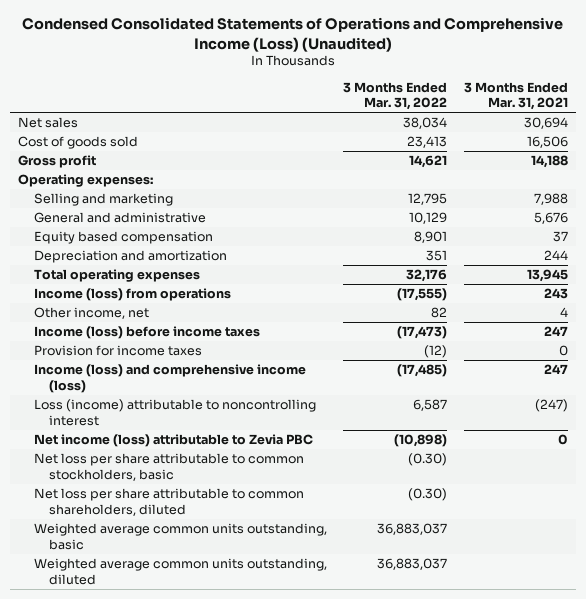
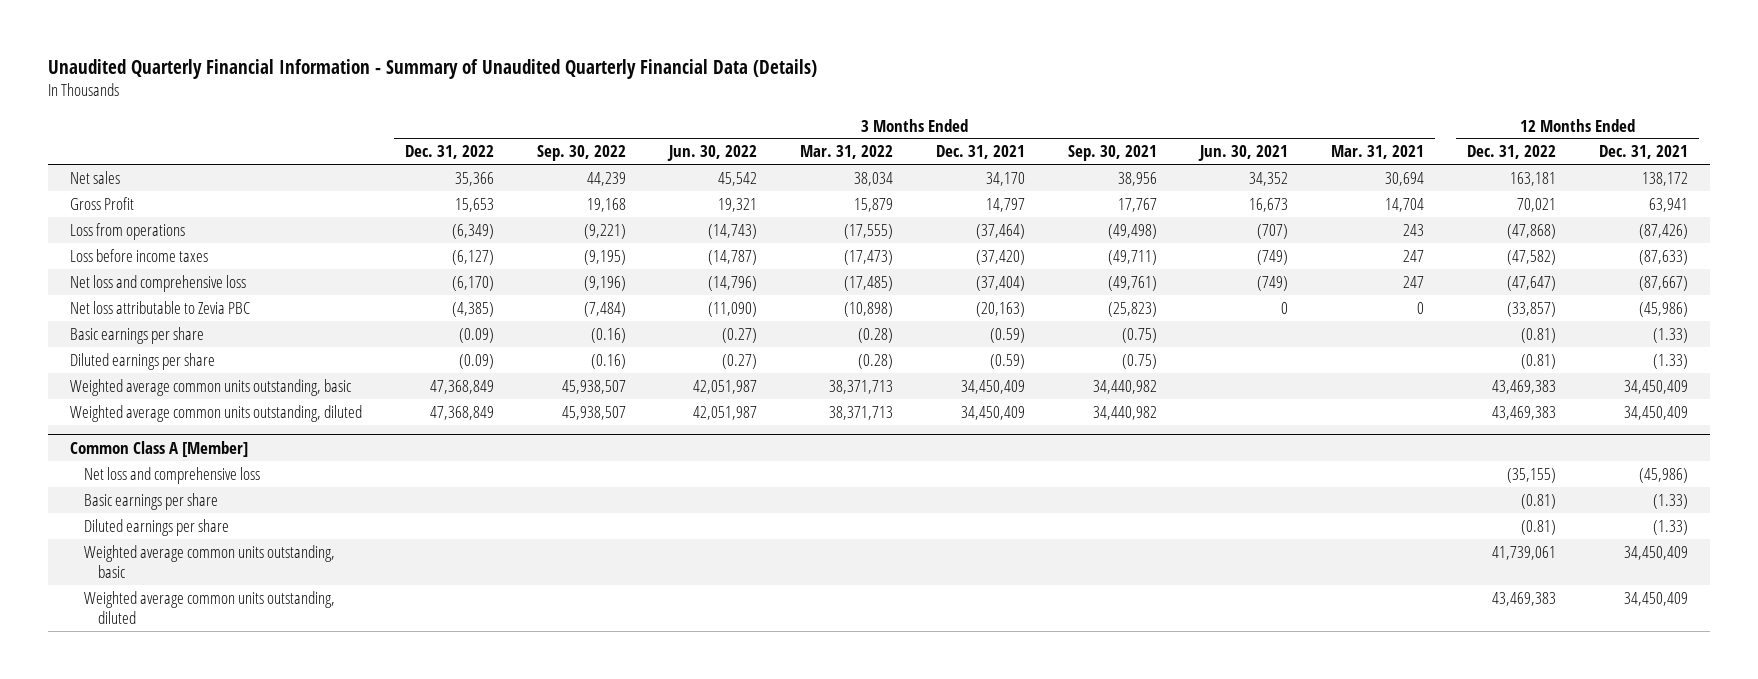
- Condensed Consolidated Statements of Operations and Comprehensive Income (Loss) (Unaudited)
+ Unaudited Quarterly Financial Information - Summary of Unaudited Quarterly Financial Data (Details)
- | 3 Months Ended Mar. 31, 2022 | 3 Months Ended Mar. 31, 2021
+ | 3 Months Ended Dec. 31, 2022 | 3 Months Ended Sep. 30, 2022 | 3 Months Ended Jun. 30, 2022 | 3 Months Ended Mar. 31, 2022 | 3 Months Ended Dec. 31, 2021 | 3 Months Ended Sep. 30, 2021 | 3 Months Ended Jun. 30, 2021 | 3 Months Ended Mar. 31, 2021 | 12 Months Ended Dec. 31, 2022 | 12 Months Ended Dec. 31, 2021
- Cost of goods sold | 23,413 | 16,506
- Gross profit | 14,621 | 14,188
- Operating expenses:
- Selling and marketing | 12,795 | 7,988
- General and administrative | 10,129 | 5,676
- Equity based compensation | 8,901 | 37
- Depreciation and amortization | 351 | 244
- Total operating expenses | 32,176 | 13,945
- Income (loss) from operations | (17,555) | 243
- Other income, net | 82 | 4
- Income (loss) before income taxes | (17,473) | 247
- Provision for income taxes | (12) | 0
- Income (loss) and comprehensive income (loss) | (17,485) | 247
- Loss (income) attributable to noncontrolling interest | 6,587 | (247)
- Net income (loss) attributable to Zevia PBC | (10,898) | 0
- Net loss per share attributable to common stockholders, basic | (0.30) |
- Net loss per share attributable to common shareholders, diluted | (0.30) |
- Weighted average common units outstanding, basic | 36,883,037 |
- Weighted average common units outstanding, diluted | 36,883,037 |
+ Gross Profit | 15,653 | 19,168 | 19,321 | 15,879 | 14,797 | 17,767 | 16,673 | 14,704 | 70,021 | 63,941
+ Loss from operations | (6,349) | (9,221) | (14,743) | (17,555) | (37,464) | (49,498) | (707) | 243 | (47,868) | (87,426)
+ Loss before income taxes | (6,127) | (9,195) | (14,787) | (17,473) | (37,420) | (49,711) | (749) | 247 | (47,582) | (87,633)
+ Net loss and comprehensive loss | (6,170) | (9,196) | (14,796) | (17,485) | (37,404) | (49,761) | (749) | 247 | (47,647) | (87,667)
+ Net loss attributable to Zevia PBC | (4,385) | (7,484) | (11,090) | (10,898) | (20,163) | (25,823) | 0 | 0 | (33,857) | (45,986)
+ Basic earnings per share | (0.09) | (0.16) | (0.27) | (0.28) | (0.59) | (0.75) | | | (0.81) | (1.33)
+ Diluted earnings per share | (0.09) | (0.16) | (0.27) | (0.28) | (0.59) | (0.75) | | | (0.81) | (1.33)
+ Weighted average common units outstanding, basic | 47,368,849 | 45,938,507 | 42,051,987 | 38,371,713 | 34,450,409 | 34,440,982 | | | 43,469,383 | 34,450,409
+ Weighted average common units outstanding, diluted | 47,368,849 | 45,938,507 | 42,051,987 | 38,371,713 | 34,450,409 | 34,440,982 | | | 43,469,383 | 34,450,409
+ Common Class A [Member]
+ Net loss and comprehensive loss | | | | | | | | | (35,155) | (45,986)
+ Basic earnings per share | | | | | | | | | (0.81) | (1.33)
+ Diluted earnings per share | | | | | | | | | (0.81) | (1.33)
+ Weighted average common units outstanding, basic | | | | | | | | | 41,739,061 | 34,450,409
+ Weighted average common units outstanding, diluted | | | | | | | | | 43,469,383 | 34,450,409

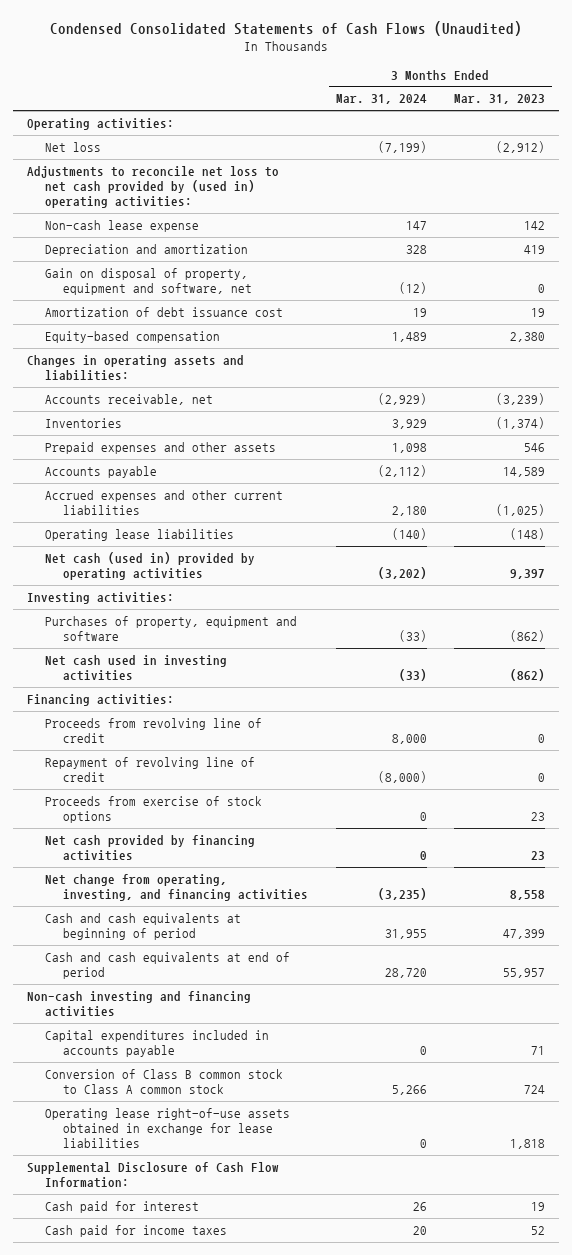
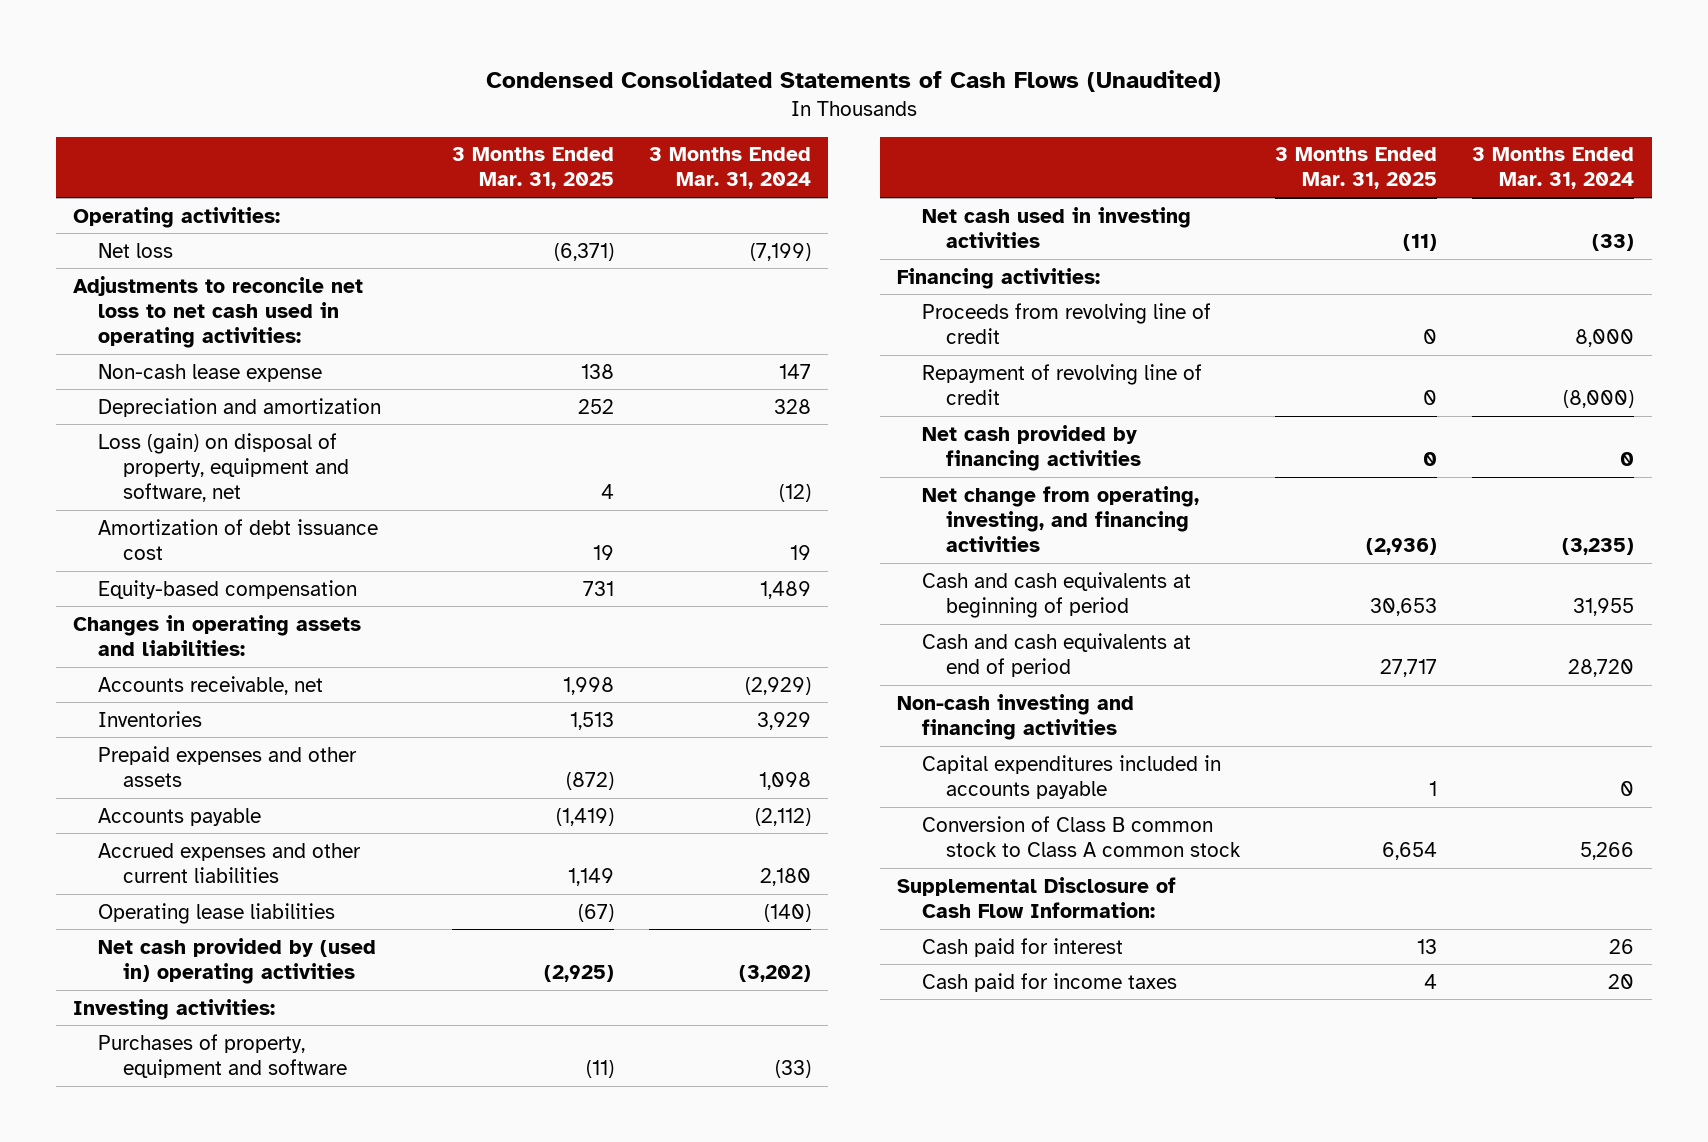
- | 3 Months Ended Mar. 31, 2024 | 3 Months Ended Mar. 31, 2023
+ | 3 Months Ended Mar. 31, 2025 | 3 Months Ended Mar. 31, 2024
- Adjustments to reconcile net loss to net cash provided by (used in) operating activities:
+ Adjustments to reconcile net loss to net cash used in operating activities:
- Gain on disposal of property, equipment and software, net | (12) | 0
+ Loss (gain) on disposal of property, equipment and software, net | 4 | (12)
- Net cash (used in) provided by operating activities | (3,202) | 9,397
+ Net cash provided by (used in) operating activities | (2,925) | (3,202)
- Proceeds from exercise of stock options | 0 | 23
- Operating lease right-of-use assets obtained in exchange for lease liabilities | 0 | 1,818

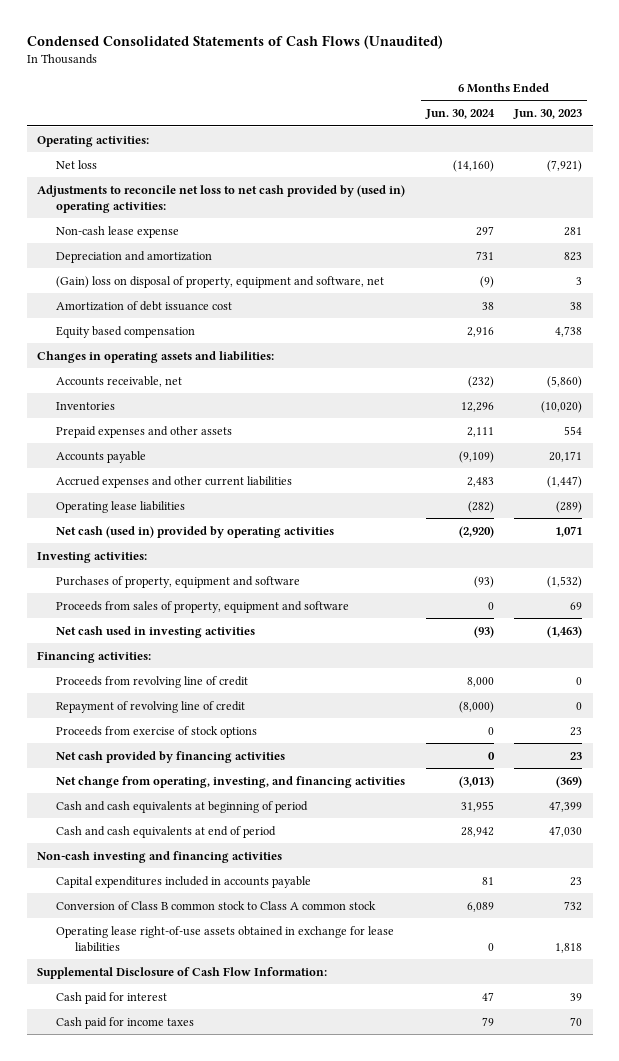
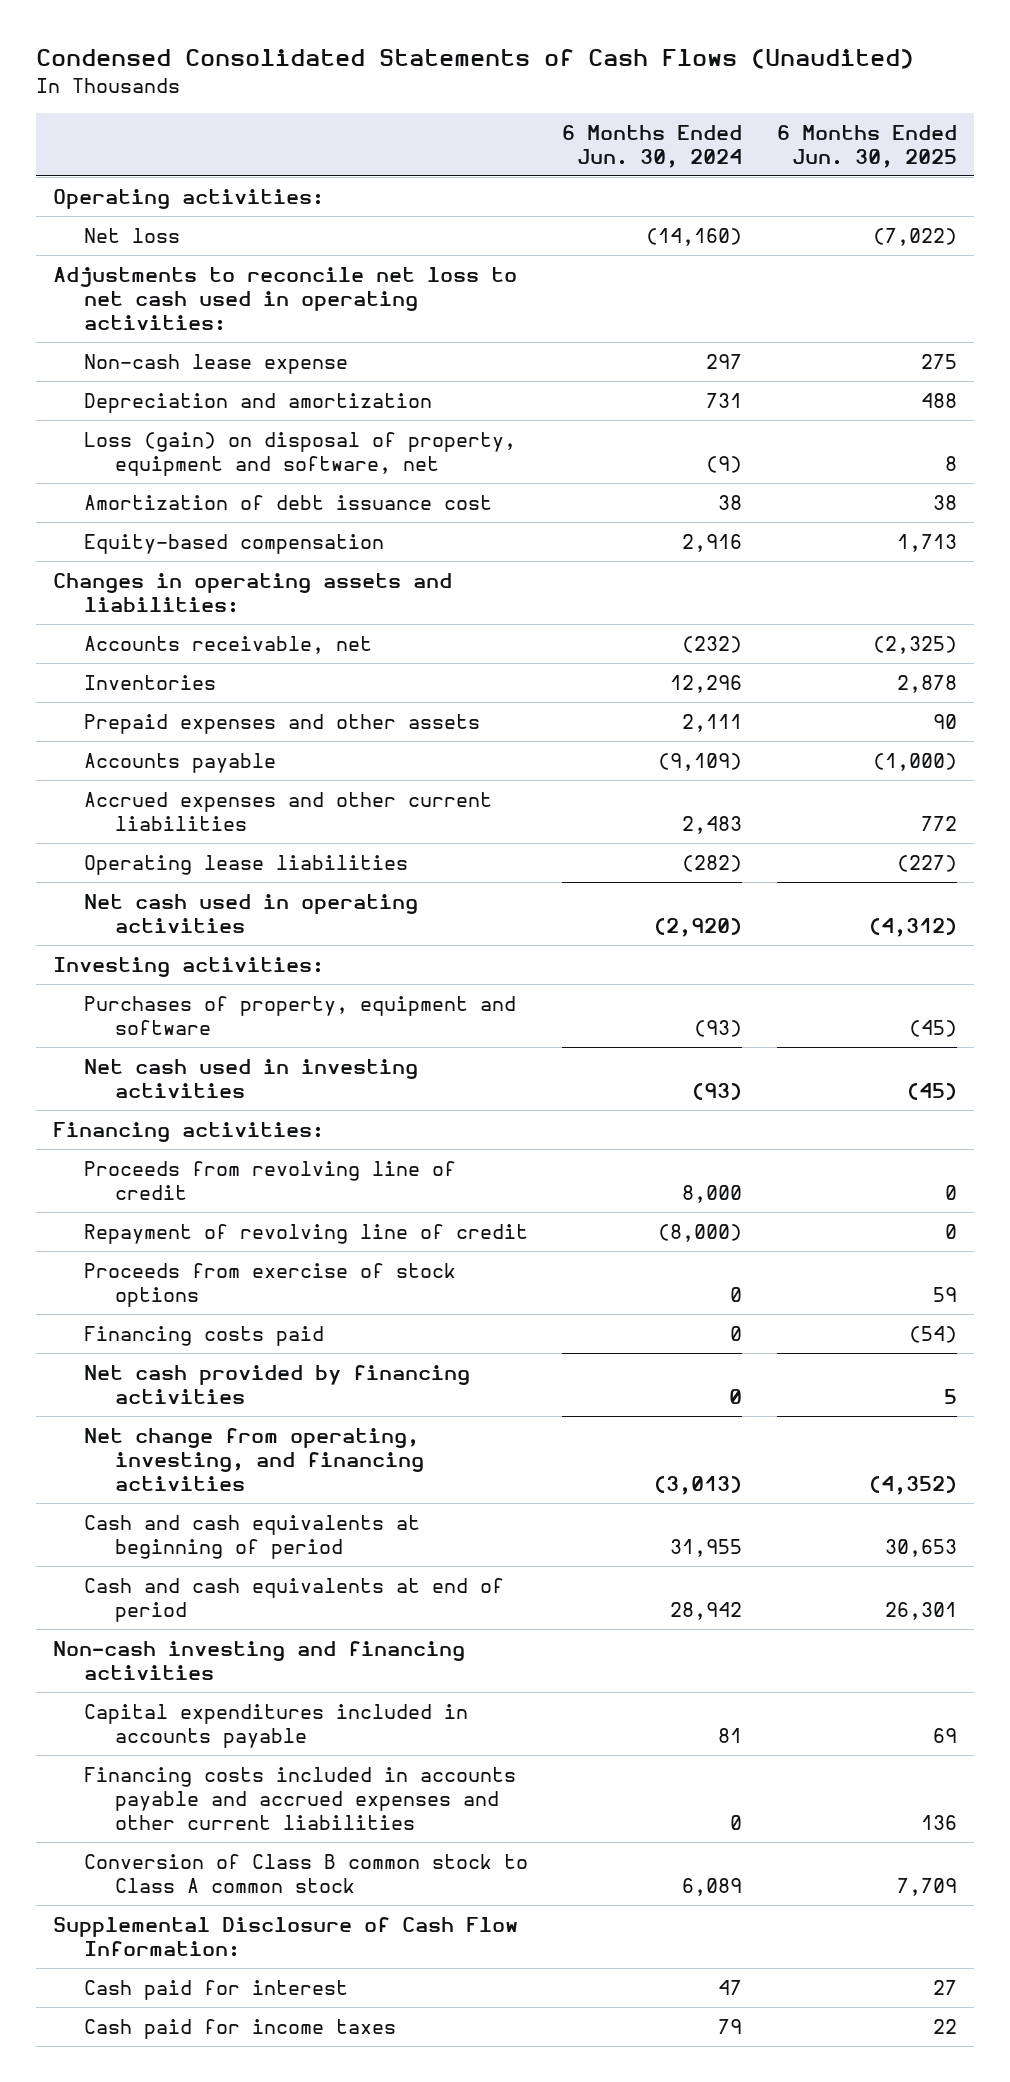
- | 6 Months Ended Jun. 30, 2024 | 6 Months Ended Jun. 30, 2023
+ | 6 Months Ended Jun. 30, 2024 | 6 Months Ended Jun. 30, 2025
- Adjustments to reconcile net loss to net cash provided by (used in) operating activities:
+ Adjustments to reconcile net loss to net cash used in operating activities:
- (Gain) loss on disposal of property, equipment and software, net | (9) | 3
+ Loss (gain) on disposal of property, equipment and software, net | (9) | 8
- Equity based compensation | 2,916 | 4,738
+ Equity-based compensation | 2,916 | 1,713
- Net cash (used in) provided by operating activities | (2,920) | 1,071
+ Net cash used in operating activities | (2,920) | (4,312)
- Proceeds from sales of property, equipment and software | 0 | 69
+ Financing costs paid | 0 | (54)
+ Financing costs included in accounts payable and accrued expenses and other current liabilities | 0 | 136
- Operating lease right-of-use assets obtained in exchange for lease liabilities | 0 | 1,818

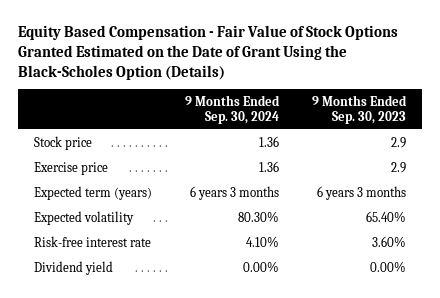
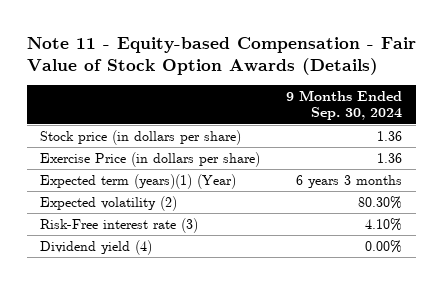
- Equity Based Compensation - Fair Value of Stock Options Granted Estimated on the Date of Grant Using the Black-Scholes Option (Details)
+ Note 11 - Equity-based Compensation - Fair Value of Stock Option Awards (Details)
- | 9 Months Ended Sep. 30, 2024 | 9 Months Ended Sep. 30, 2023
+ | 9 Months Ended Sep. 30, 2024
- Stock price | 1.36 | 2.9
- Exercise price | 1.36 | 2.9
- Expected term (years) | 6 years 3 months | 6 years 3 months
- Expected volatility | 80.30% | 65.40%
- Risk-free interest rate | 4.10% | 3.60%
- Dividend yield | 0.00% | 0.00%
+ Stock price (in dollars per share) | 1.36
+ Exercise Price (in dollars per share) | 1.36
+ Expected term (years)(1) (Year) | 6 years 3 months
+ Expected volatility (2) | 80.30%
+ Risk-Free interest rate (3) | 4.10%
+ Dividend yield (4) | 0.00%

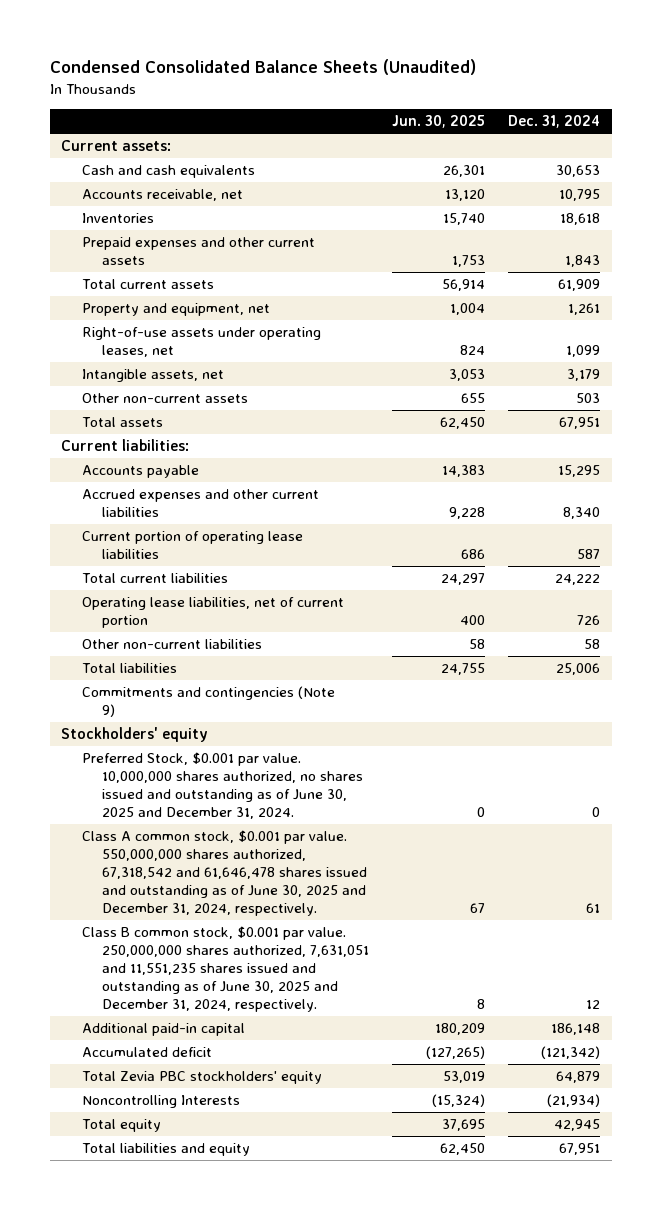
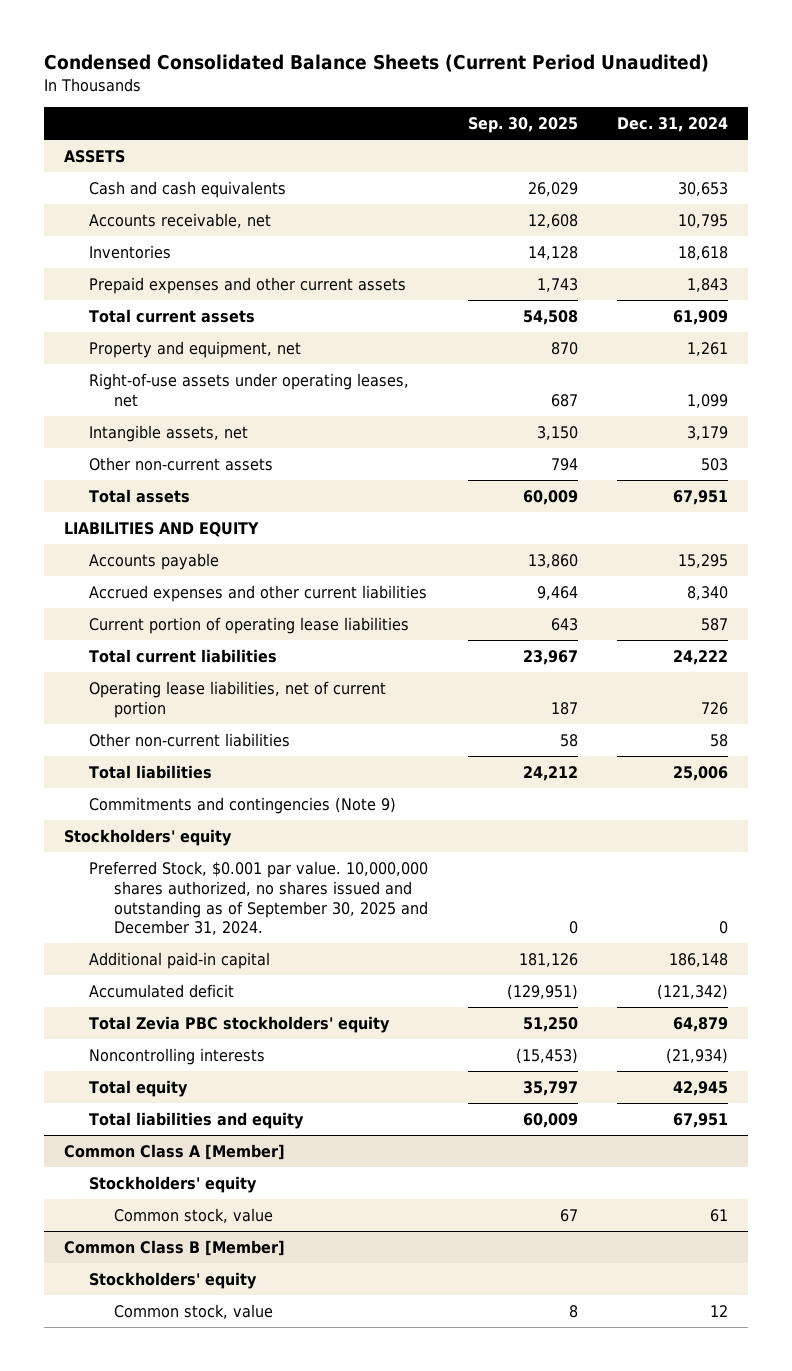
- Condensed Consolidated Balance Sheets (Unaudited)
+ Condensed Consolidated Balance Sheets (Current Period Unaudited)
- | Jun. 30, 2025 | Dec. 31, 2024
+ | Sep. 30, 2025 | Dec. 31, 2024
- Current assets:
+ ASSETS
- Current liabilities:
+ LIABILITIES AND EQUITY
- Preferred Stock, $0.001 par value. 10,000,000 shares authorized, no shares issued and outstanding as of June 30, 2025 and December 31, 2024. | 0 | 0
- Class A common stock, $0.001 par value. 550,000,000 shares authorized, 67,318,542 and 61,646,478 shares issued and outstanding as of June 30, 2025 and December 31, 2024, respectively. | 67 | 61
- Class B common stock, $0.001 par value. 250,000,000 shares authorized, 7,631,051 and 11,551,235 shares issued and outstanding as of June 30, 2025 and December 31, 2024, respectively. | 8 | 12
+ Preferred Stock, $0.001 par value. 10,000,000 shares authorized, no shares issued and outstanding as of September 30, 2025 and December 31, 2024. | 0 | 0
- Noncontrolling Interests | (15,324) | (21,934)
+ Noncontrolling interests | (15,453) | (21,934)
+ Common Class A [Member]
+ Stockholders' equity
+ Common stock, value | 67 | 61
+ Common Class B [Member]
+ Stockholders' equity
+ Common stock, value | 8 | 12

